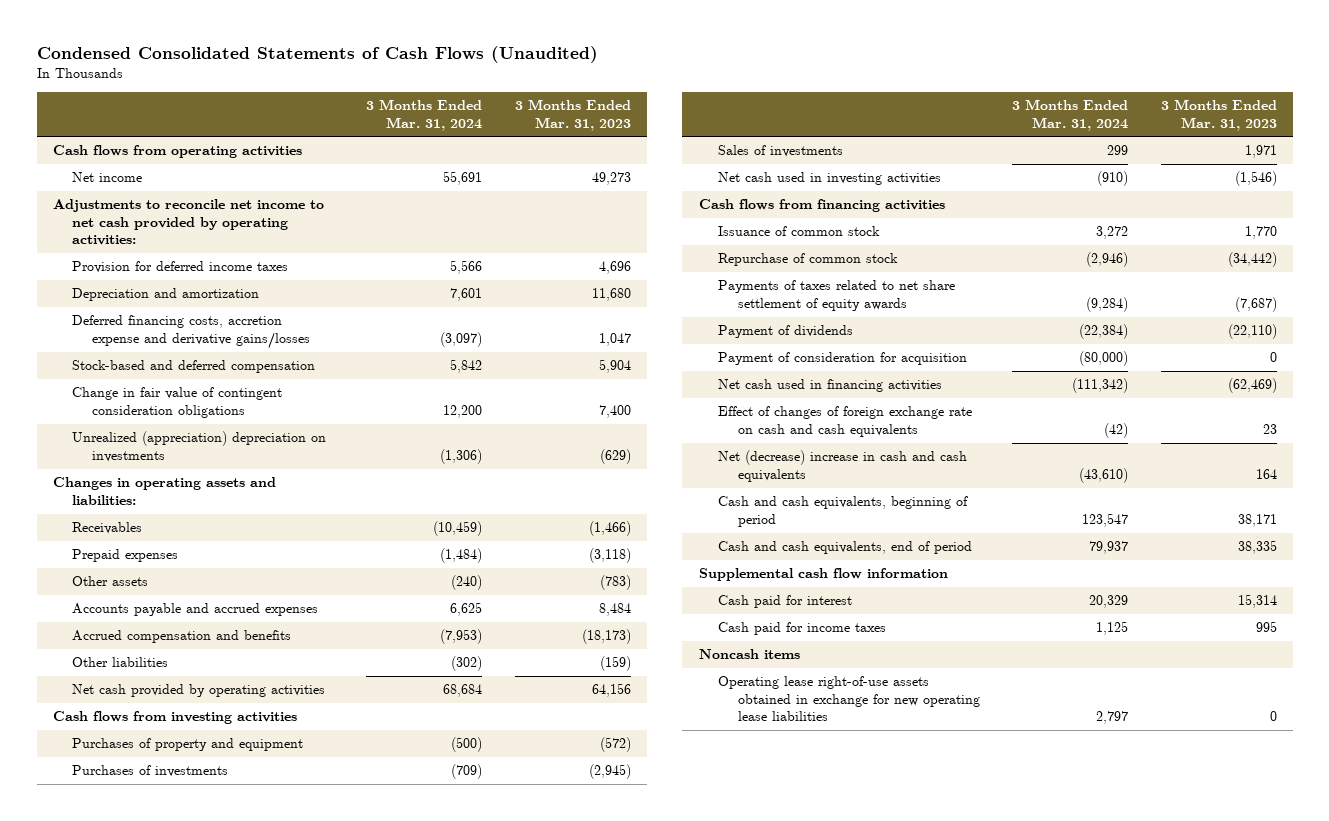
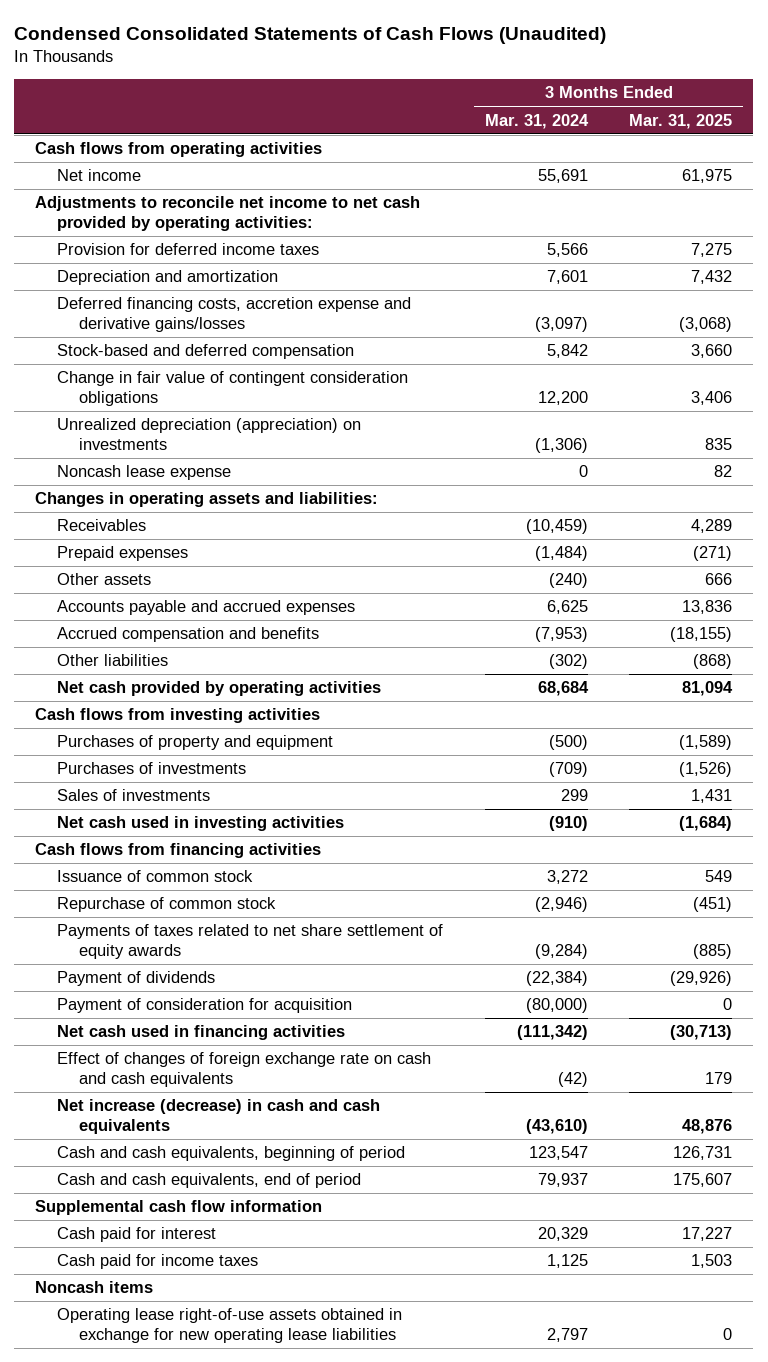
- | 3 Months Ended Mar. 31, 2024 | 3 Months Ended Mar. 31, 2023
+ | 3 Months Ended Mar. 31, 2024 | 3 Months Ended Mar. 31, 2025
- Unrealized (appreciation) depreciation on investments | (1,306) | (629)
+ Unrealized depreciation (appreciation) on investments | (1,306) | 835
+ Noncash lease expense | 0 | 82
- Net (decrease) increase in cash and cash equivalents | (43,610) | 164
+ Net increase (decrease) in cash and cash equivalents | (43,610) | 48,876

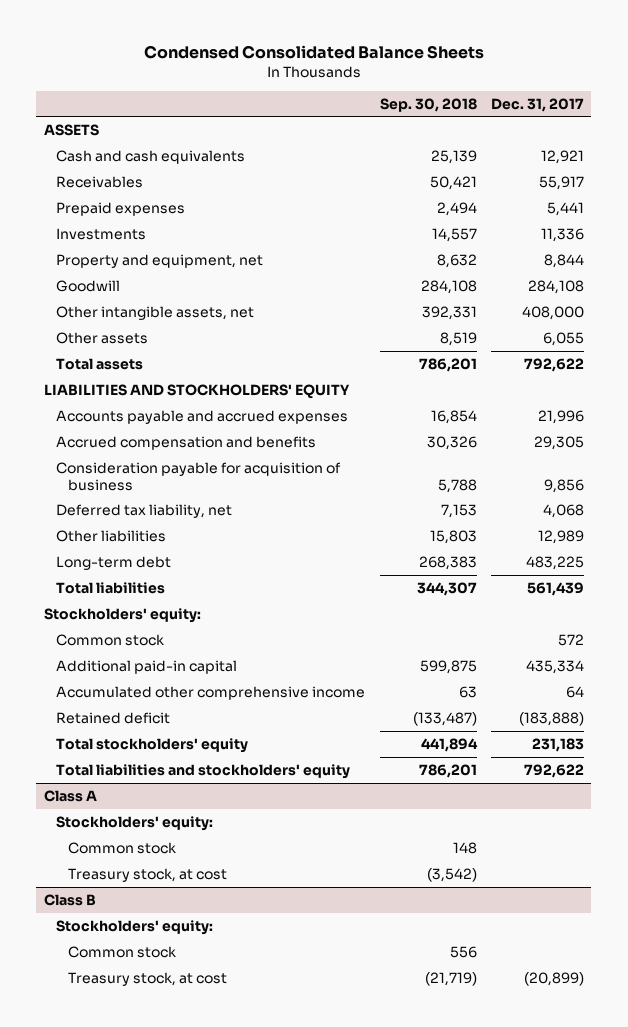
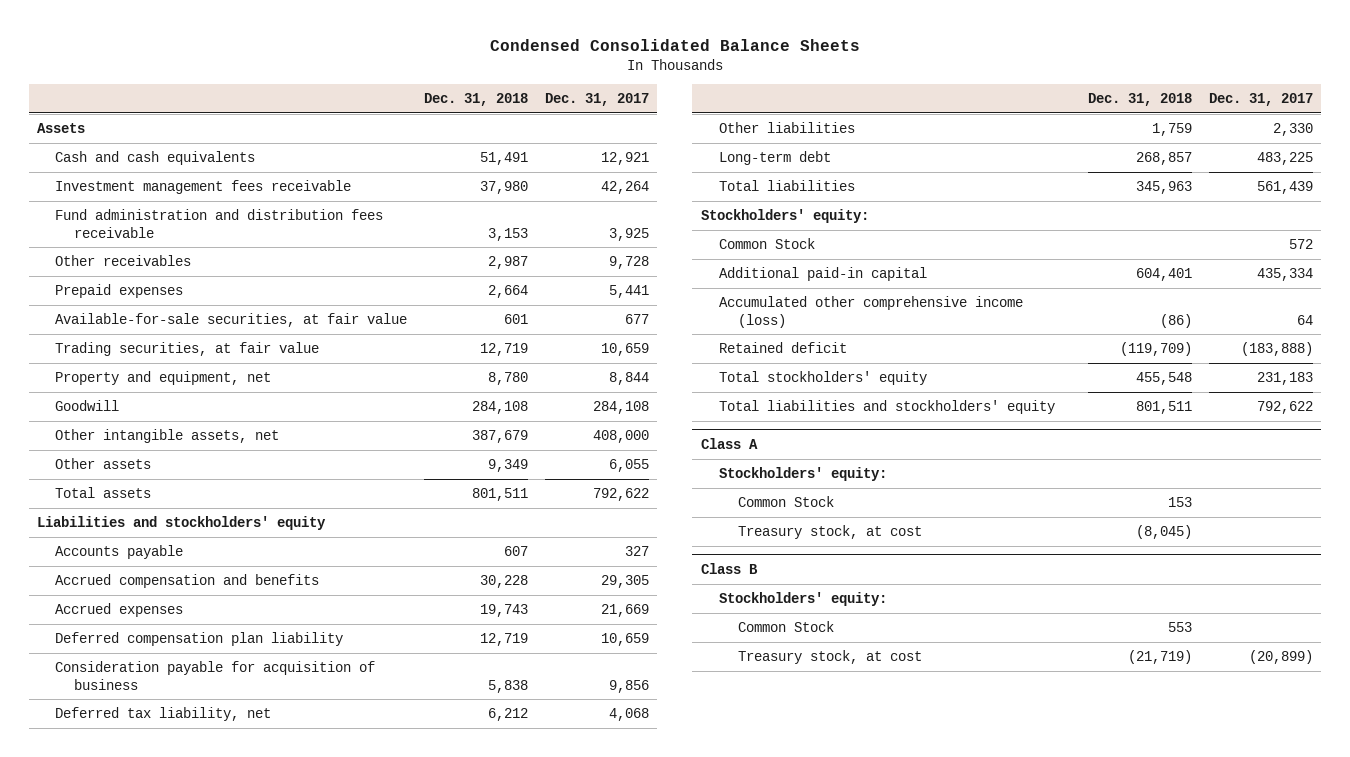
- | Sep. 30, 2018 | Dec. 31, 2017
+ | Dec. 31, 2018 | Dec. 31, 2017
- ASSETS
+ Assets
- Receivables | 50,421 | 55,917
+ Investment management fees receivable | 37,980 | 42,264
+ Fund administration and distribution fees receivable | 3,153 | 3,925
+ Other receivables | 2,987 | 9,728
- Investments | 14,557 | 11,336
+ Available-for-sale securities, at fair value | 601 | 677
+ Trading securities, at fair value | 12,719 | 10,659
- LIABILITIES AND STOCKHOLDERS' EQUITY
- Accounts payable and accrued expenses | 16,854 | 21,996
+ Liabilities and stockholders' equity
+ Accounts payable | 607 | 327
+ Accrued expenses | 19,743 | 21,669
+ Deferred compensation plan liability | 12,719 | 10,659
- Other liabilities | 15,803 | 12,989
+ Other liabilities | 1,759 | 2,330
- Common stock | | 572
+ Common Stock | | 572
- Accumulated other comprehensive income | 63 | 64
+ Accumulated other comprehensive income (loss) | (86) | 64
@ Class A
- Common stock | 148 |
+ Common Stock | 153 |
@ Class B
- Common stock | 556 |
+ Common Stock | 553 |

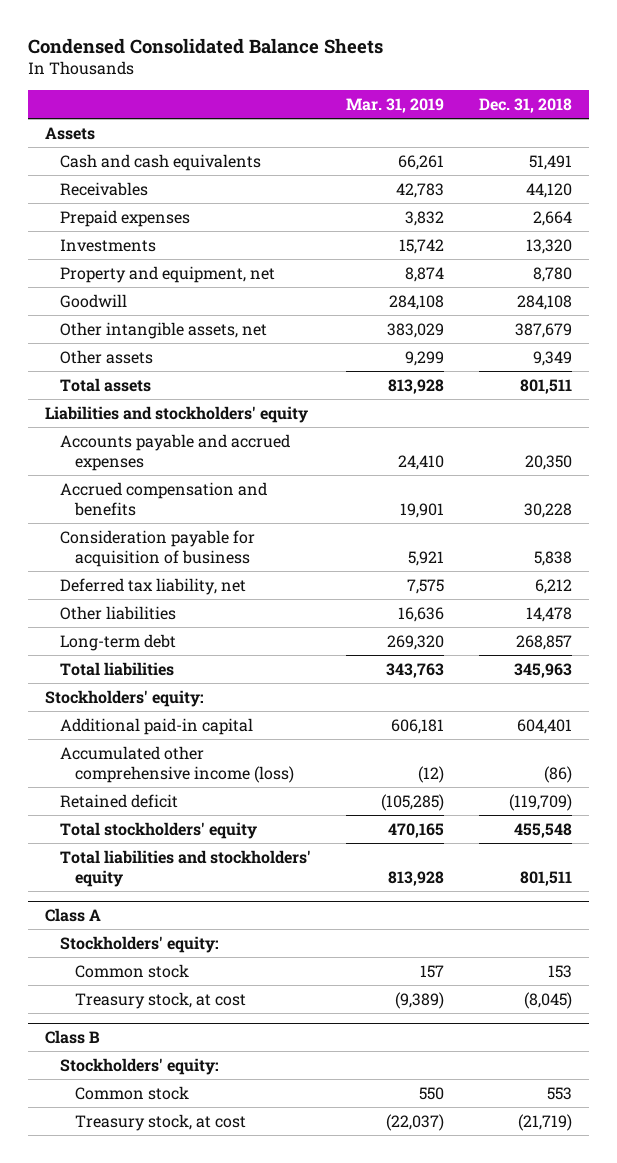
- | Dec. 31, 2018 | Dec. 31, 2017
+ | Mar. 31, 2019 | Dec. 31, 2018
- Investment management fees receivable | 37,980 | 42,264
- Fund administration and distribution fees receivable | 3,153 | 3,925
- Other receivables | 2,987 | 9,728
+ Receivables | 42,783 | 44,120
- Available-for-sale securities, at fair value | 601 | 677
- Trading securities, at fair value | 12,719 | 10,659
+ Investments | 15,742 | 13,320
- Accounts payable | 607 | 327
+ Accounts payable and accrued expenses | 24,410 | 20,350
- Accrued expenses | 19,743 | 21,669
- Deferred compensation plan liability | 12,719 | 10,659
- Other liabilities | 1,759 | 2,330
+ Other liabilities | 16,636 | 14,478
- Common Stock | | 572
@ Class A
- Common Stock | 153 |
+ Common stock | 157 | 153
@ Class B
- Common Stock | 553 |
+ Common stock | 550 | 553

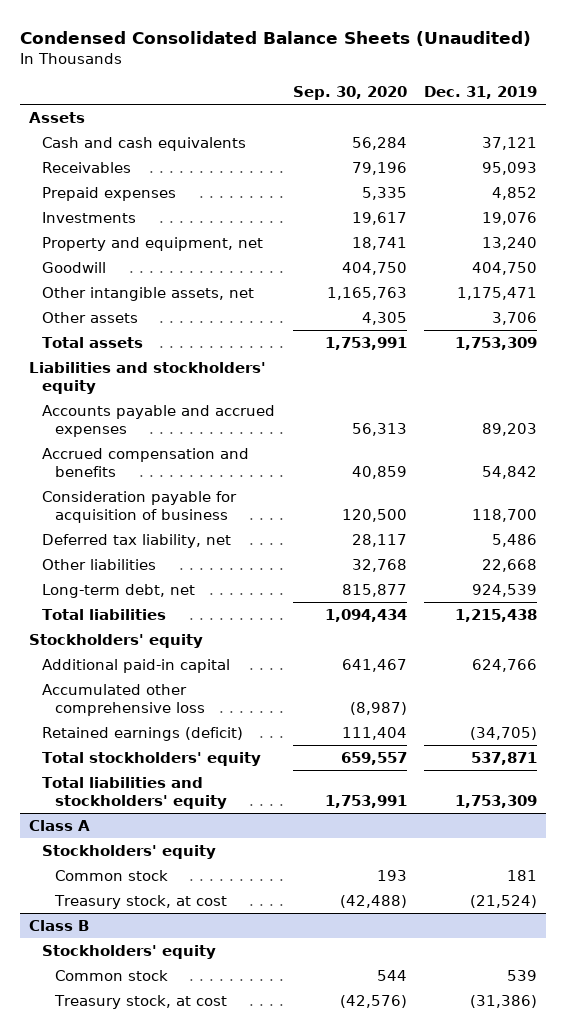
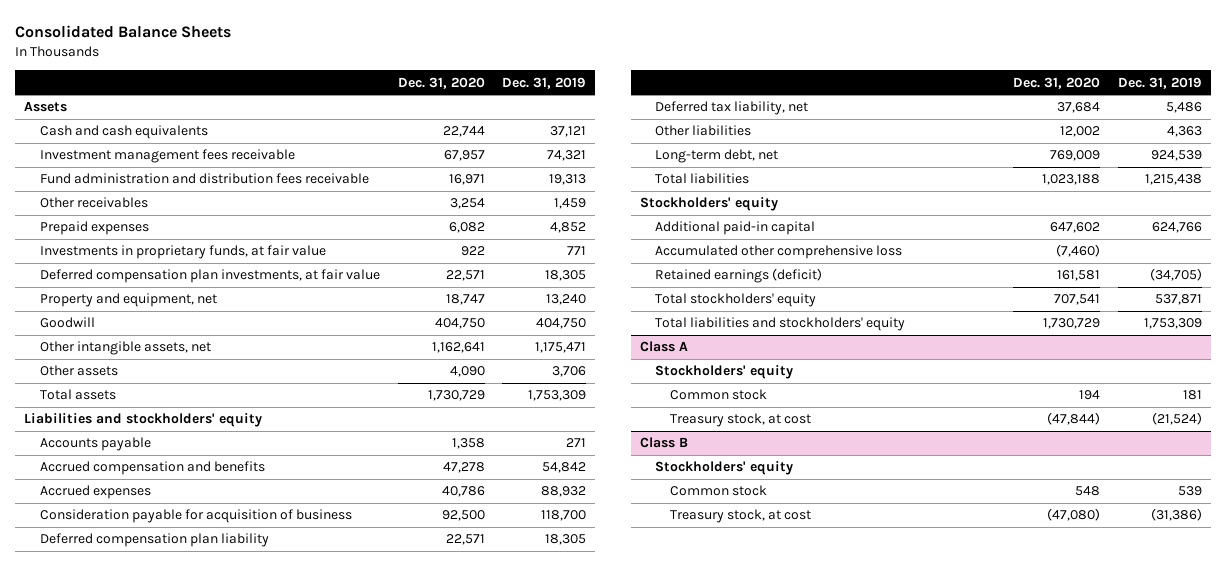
- Condensed Consolidated Balance Sheets (Unaudited)
+ Consolidated Balance Sheets
- | Sep. 30, 2020 | Dec. 31, 2019
+ | Dec. 31, 2020 | Dec. 31, 2019
- Receivables | 79,196 | 95,093
+ Investment management fees receivable | 67,957 | 74,321
+ Fund administration and distribution fees receivable | 16,971 | 19,313
+ Other receivables | 3,254 | 1,459
- Investments | 19,617 | 19,076
+ Investments in proprietary funds, at fair value | 922 | 771
+ Deferred compensation plan investments, at fair value | 22,571 | 18,305
- Accounts payable and accrued expenses | 56,313 | 89,203
+ Accounts payable | 1,358 | 271
+ Accrued expenses | 40,786 | 88,932
+ Deferred compensation plan liability | 22,571 | 18,305
- Other liabilities | 32,768 | 22,668
+ Other liabilities | 12,002 | 4,363

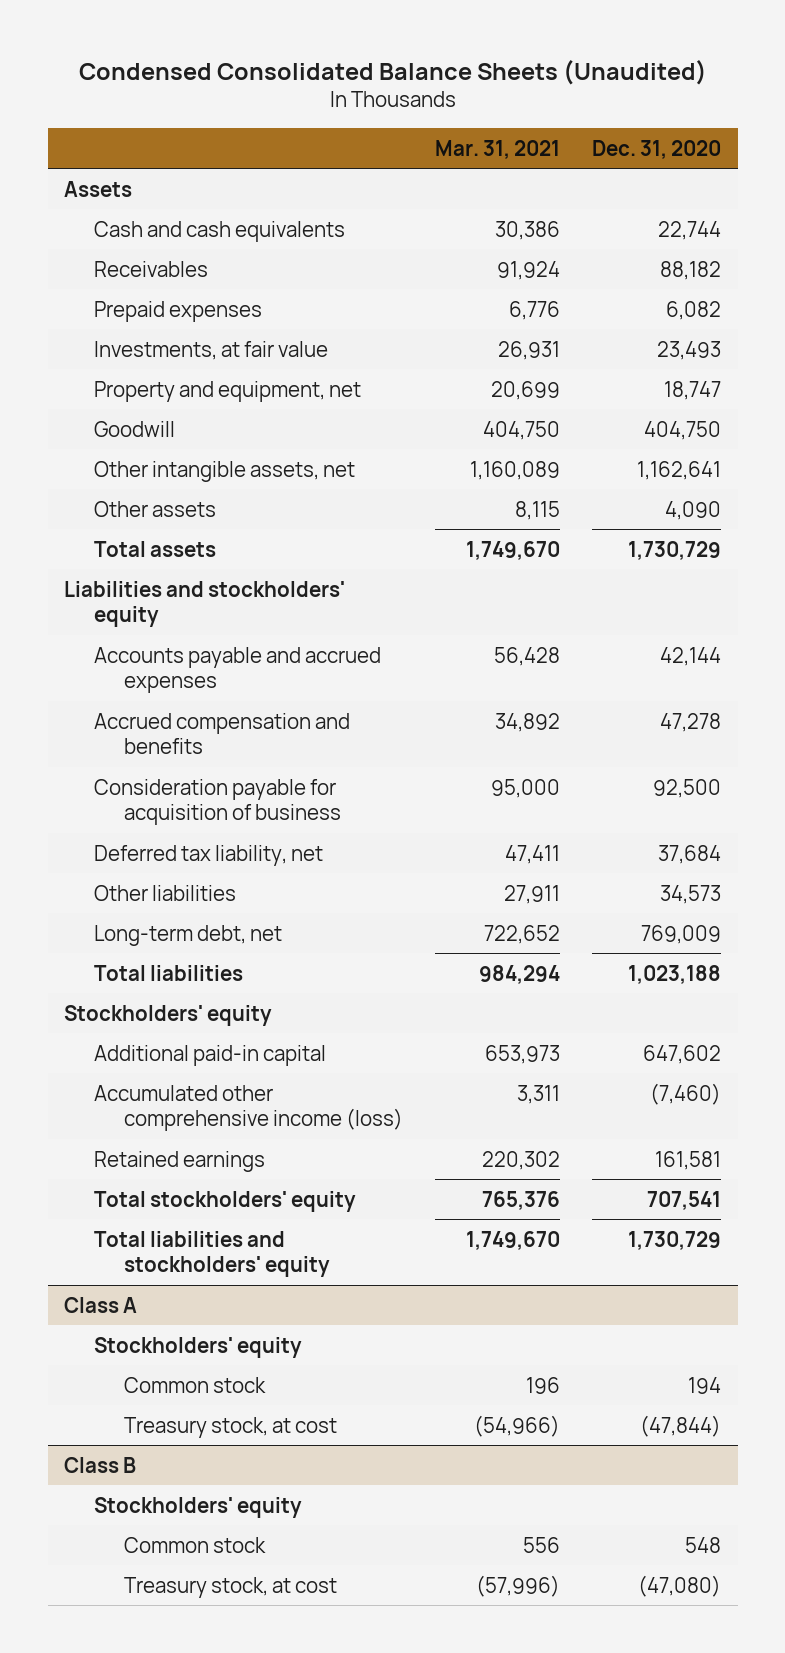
- Consolidated Balance Sheets
+ Condensed Consolidated Balance Sheets (Unaudited)
- | Dec. 31, 2020 | Dec. 31, 2019
+ | Mar. 31, 2021 | Dec. 31, 2020
- Investment management fees receivable | 67,957 | 74,321
- Fund administration and distribution fees receivable | 16,971 | 19,313
- Other receivables | 3,254 | 1,459
+ Receivables | 91,924 | 88,182
- Investments in proprietary funds, at fair value | 922 | 771
- Deferred compensation plan investments, at fair value | 22,571 | 18,305
+ Investments, at fair value | 26,931 | 23,493
- Accounts payable | 1,358 | 271
+ Accounts payable and accrued expenses | 56,428 | 42,144
- Accrued expenses | 40,786 | 88,932
- Deferred compensation plan liability | 22,571 | 18,305
- Other liabilities | 12,002 | 4,363
+ Other liabilities | 27,911 | 34,573
- Accumulated other comprehensive loss | (7,460) |
- Retained earnings (deficit) | 161,581 | (34,705)
+ Accumulated other comprehensive income (loss) | 3,311 | (7,460)
+ Retained earnings | 220,302 | 161,581

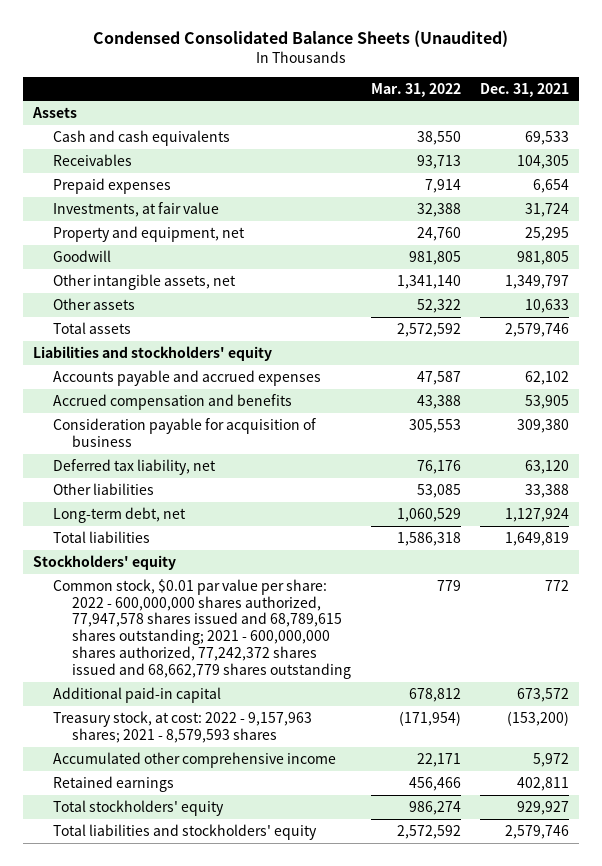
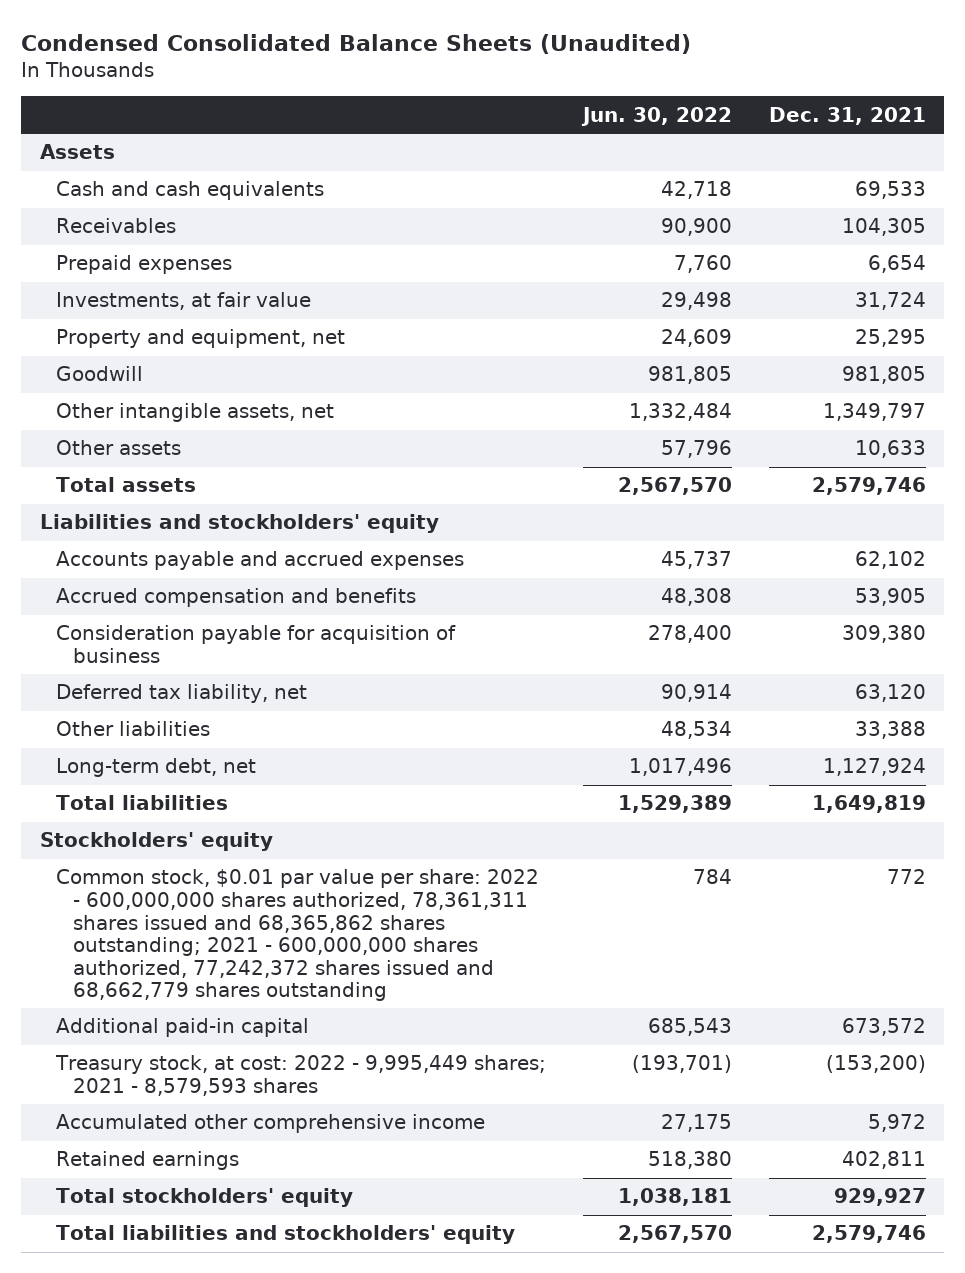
- | Mar. 31, 2022 | Dec. 31, 2021
+ | Jun. 30, 2022 | Dec. 31, 2021
- Common stock, $0.01 par value per share: 2022 - 600,000,000 shares authorized, 77,947,578 shares issued and 68,789,615 shares outstanding; 2021 - 600,000,000 shares authorized, 77,242,372 shares issued and 68,662,779 shares outstanding | 779 | 772
+ Common stock, $0.01 par value per share: 2022 - 600,000,000 shares authorized, 78,361,311 shares issued and 68,365,862 shares outstanding; 2021 - 600,000,000 shares authorized, 77,242,372 shares issued and 68,662,779 shares outstanding | 784 | 772
- Treasury stock, at cost: 2022 - 9,157,963 shares; 2021 - 8,579,593 shares | (171,954) | (153,200)
+ Treasury stock, at cost: 2022 - 9,995,449 shares; 2021 - 8,579,593 shares | (193,701) | (153,200)

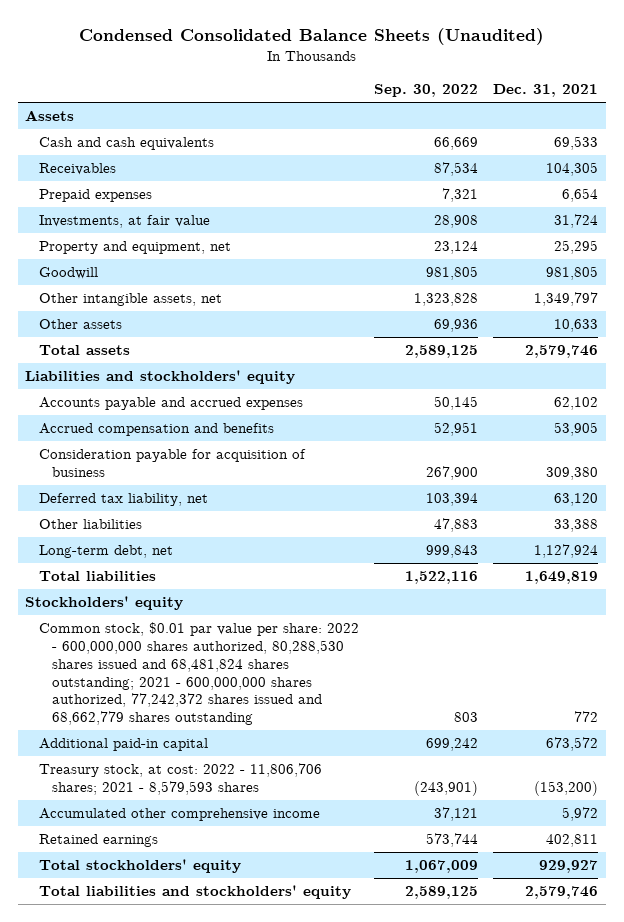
- | Jun. 30, 2022 | Dec. 31, 2021
+ | Sep. 30, 2022 | Dec. 31, 2021
- Common stock, $0.01 par value per share: 2022 - 600,000,000 shares authorized, 78,361,311 shares issued and 68,365,862 shares outstanding; 2021 - 600,000,000 shares authorized, 77,242,372 shares issued and 68,662,779 shares outstanding | 784 | 772
+ Common stock, $0.01 par value per share: 2022 - 600,000,000 shares authorized, 80,288,530 shares issued and 68,481,824 shares outstanding; 2021 - 600,000,000 shares authorized, 77,242,372 shares issued and 68,662,779 shares outstanding | 803 | 772
- Treasury stock, at cost: 2022 - 9,995,449 shares; 2021 - 8,579,593 shares | (193,701) | (153,200)
+ Treasury stock, at cost: 2022 - 11,806,706 shares; 2021 - 8,579,593 shares | (243,901) | (153,200)

